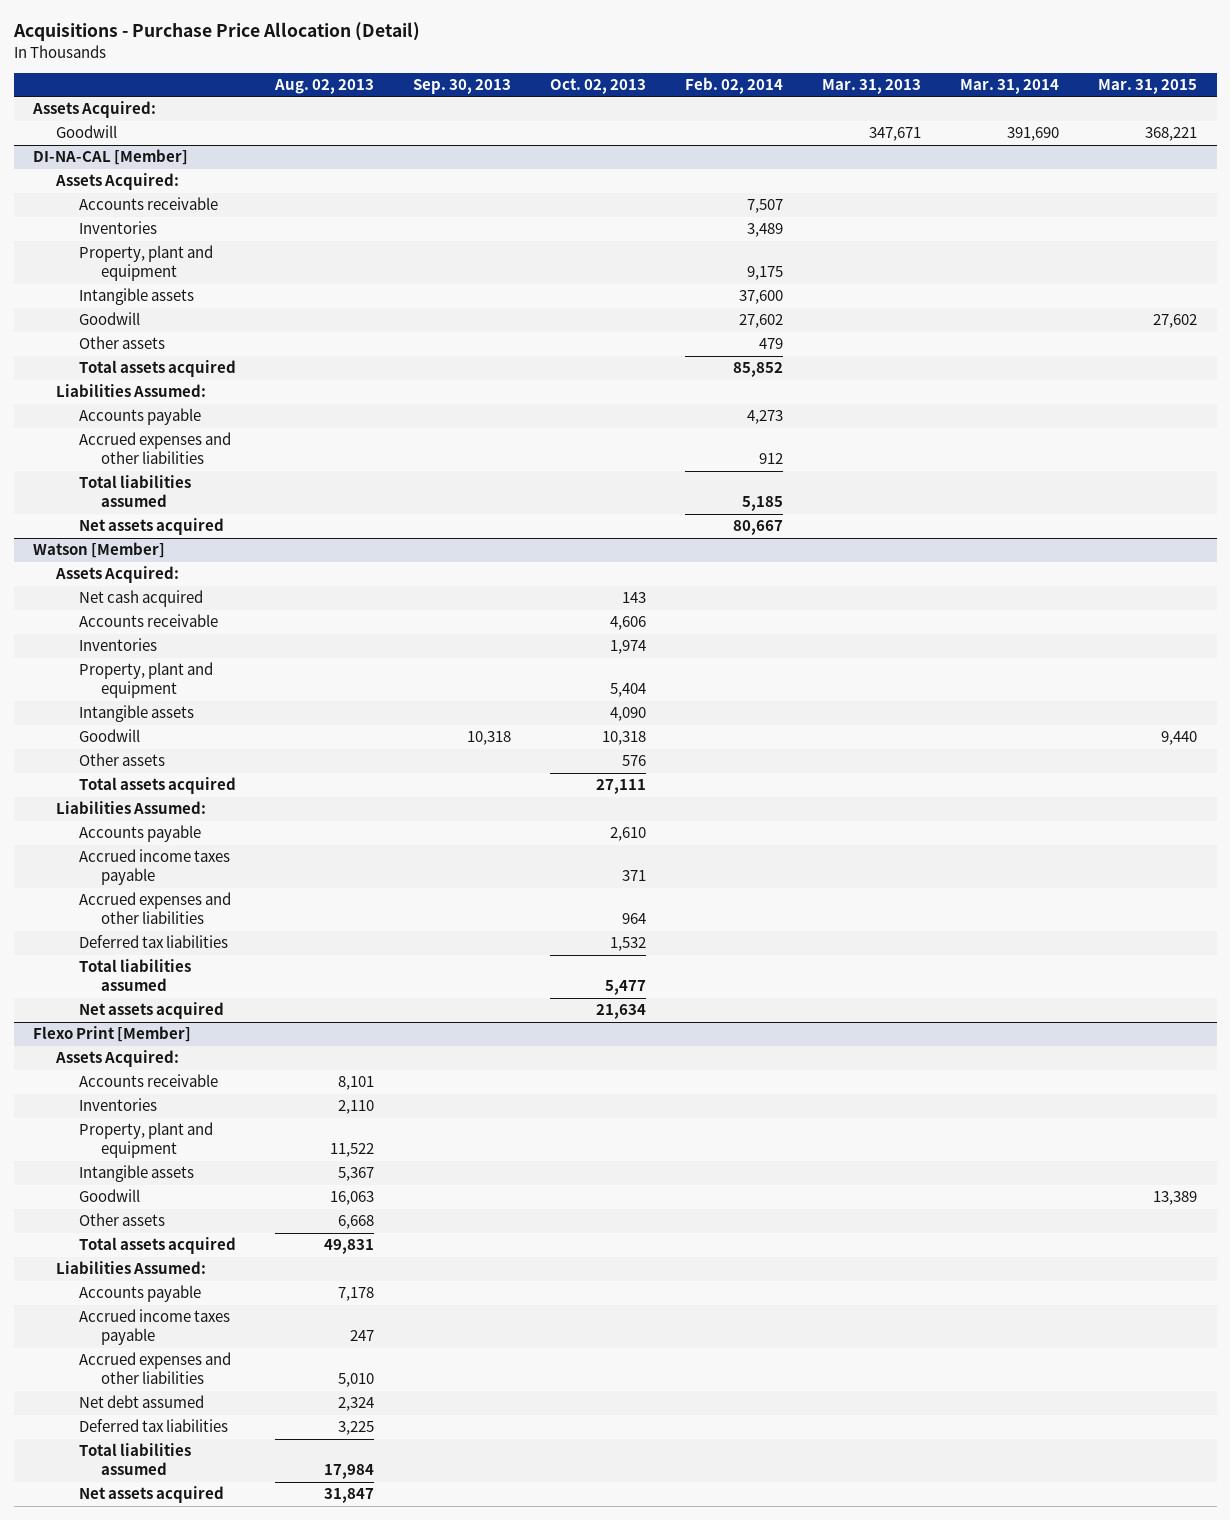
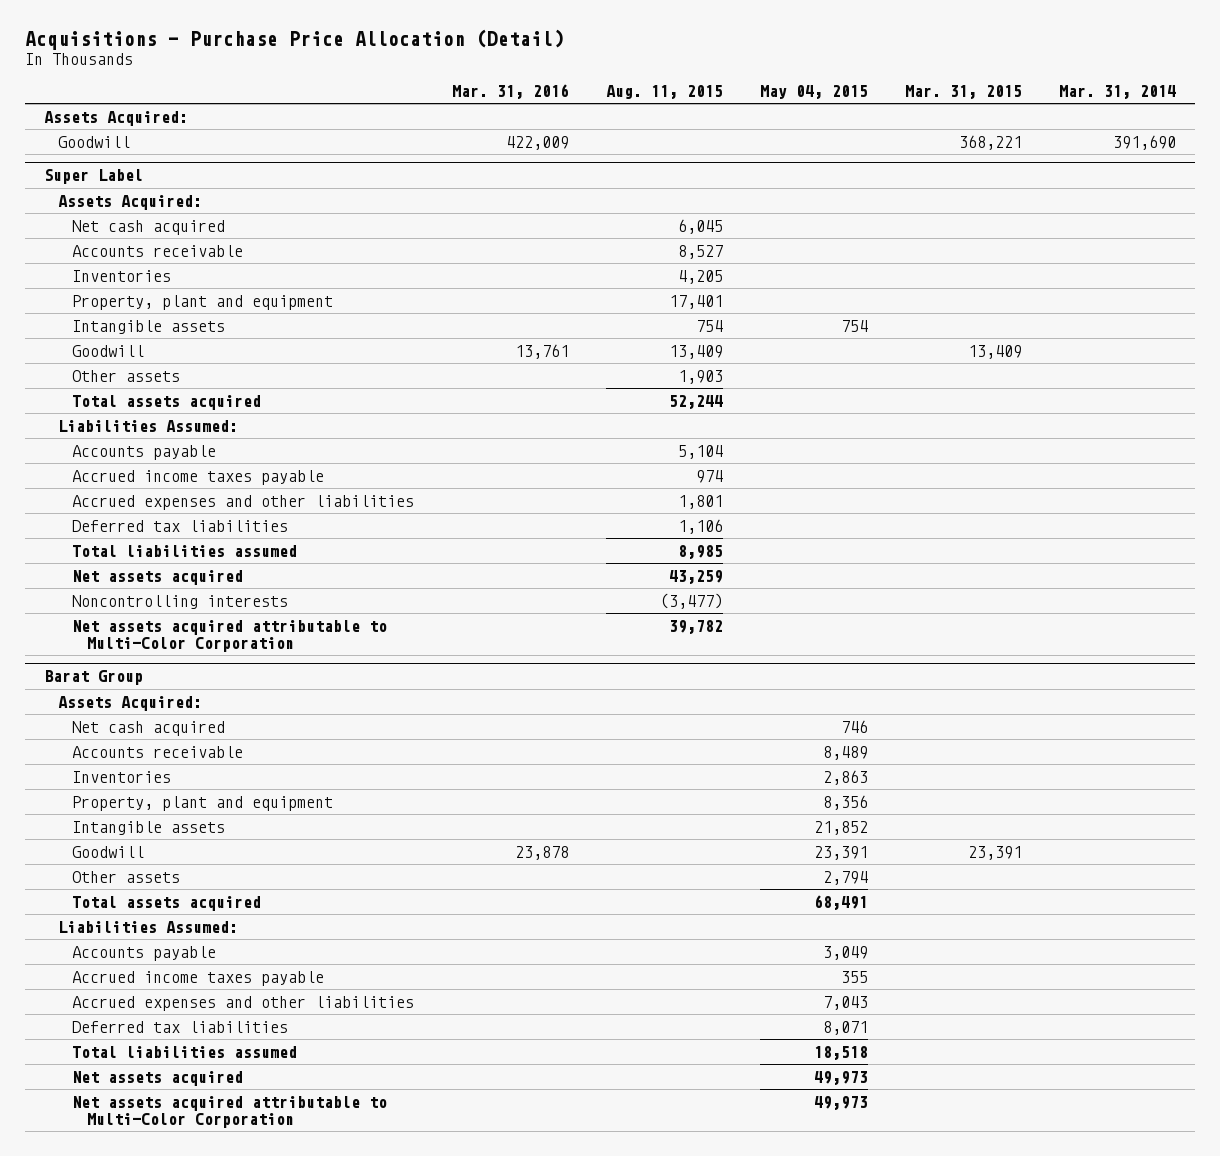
- | Aug. 02, 2013 | Sep. 30, 2013 | Oct. 02, 2013 | Feb. 02, 2014 | Mar. 31, 2013 | Mar. 31, 2014 | Mar. 31, 2015
+ | Mar. 31, 2016 | Aug. 11, 2015 | May 04, 2015 | Mar. 31, 2015 | Mar. 31, 2014
- DI-NA-CAL [Member]
- Assets Acquired:
- Accounts receivable | | | | 7,507 | | |
- Inventories | | | | 3,489 | | |
- Property, plant and equipment | | | | 9,175 | | |
- Intangible assets | | | | 37,600 | | |
- Goodwill | | | | 27,602 | | | 27,602
- Other assets | | | | 479 | | |
- Total assets acquired | | | | 85,852 | | |
- Liabilities Assumed:
- Accounts payable | | | | 4,273 | | |
- Accrued expenses and other liabilities | | | | 912 | | |
- Total liabilities assumed | | | | 5,185 | | |
- Net assets acquired | | | | 80,667 | | |
- Watson [Member]
- Assets Acquired:
- Net cash acquired | | | 143 | | | |
- Accounts receivable | | | 4,606 | | | |
- Inventories | | | 1,974 | | | |
- Property, plant and equipment | | | 5,404 | | | |
- Intangible assets | | | 4,090 | | | |
- Goodwill | | 10,318 | 10,318 | | | | 9,440
- Other assets | | | 576 | | | |
- Total assets acquired | | | 27,111 | | | |
- Liabilities Assumed:
- Accounts payable | | | 2,610 | | | |
- Accrued income taxes payable | | | 371 | | | |
- Accrued expenses and other liabilities | | | 964 | | | |
- Deferred tax liabilities | | | 1,532 | | | |
- Total liabilities assumed | | | 5,477 | | | |
- Net assets acquired | | | 21,634 | | | |
- Flexo Print [Member]
- Assets Acquired:
- Accounts receivable | 8,101 | | | | | |
- Inventories | 2,110 | | | | | |
- Property, plant and equipment | 11,522 | | | | | |
- Intangible assets | 5,367 | | | | | |
- Goodwill | 16,063 | | | | | | 13,389
- Other assets | 6,668 | | | | | |
- Total assets acquired | 49,831 | | | | | |
- Liabilities Assumed:
- Accounts payable | 7,178 | | | | | |
- Accrued income taxes payable | 247 | | | | | |
- Accrued expenses and other liabilities | 5,010 | | | | | |
- Net debt assumed | 2,324 | | | | | |
- Deferred tax liabilities | 3,225 | | | | | |
- Total liabilities assumed | 17,984 | | | | | |
- Net assets acquired | 31,847 | | | | | |
+ Super Label
+ Assets Acquired:
+ Net cash acquired | | 6,045 | | |
+ Accounts receivable | | 8,527 | | |
+ Inventories | | 4,205 | | |
+ Property, plant and equipment | | 17,401 | | |
+ Intangible assets | | 754 | 754 | |
+ Goodwill | 13,761 | 13,409 | | 13,409 |
+ Other assets | | 1,903 | | |
+ Total assets acquired | | 52,244 | | |
+ Liabilities Assumed:
+ Accounts payable | | 5,104 | | |
+ Accrued income taxes payable | | 974 | | |
+ Accrued expenses and other liabilities | | 1,801 | | |
+ Deferred tax liabilities | | 1,106 | | |
+ Total liabilities assumed | | 8,985 | | |
+ Net assets acquired | | 43,259 | | |
+ Noncontrolling interests | | (3,477) | | |
+ Net assets acquired attributable to Multi-Color Corporation | | 39,782 | | |
+ Barat Group
+ Assets Acquired:
+ Net cash acquired | | | 746 | |
+ Accounts receivable | | | 8,489 | |
+ Inventories | | | 2,863 | |
+ Property, plant and equipment | | | 8,356 | |
+ Intangible assets | | | 21,852 | |
+ Goodwill | 23,878 | | 23,391 | 23,391 |
+ Other assets | | | 2,794 | |
+ Total assets acquired | | | 68,491 | |
+ Liabilities Assumed:
+ Accounts payable | | | 3,049 | |
+ Accrued income taxes payable | | | 355 | |
+ Accrued expenses and other liabilities | | | 7,043 | |
+ Deferred tax liabilities | | | 8,071 | |
+ Total liabilities assumed | | | 18,518 | |
+ Net assets acquired | | | 49,973 | |
+ Net assets acquired attributable to Multi-Color Corporation | | | 49,973 | |

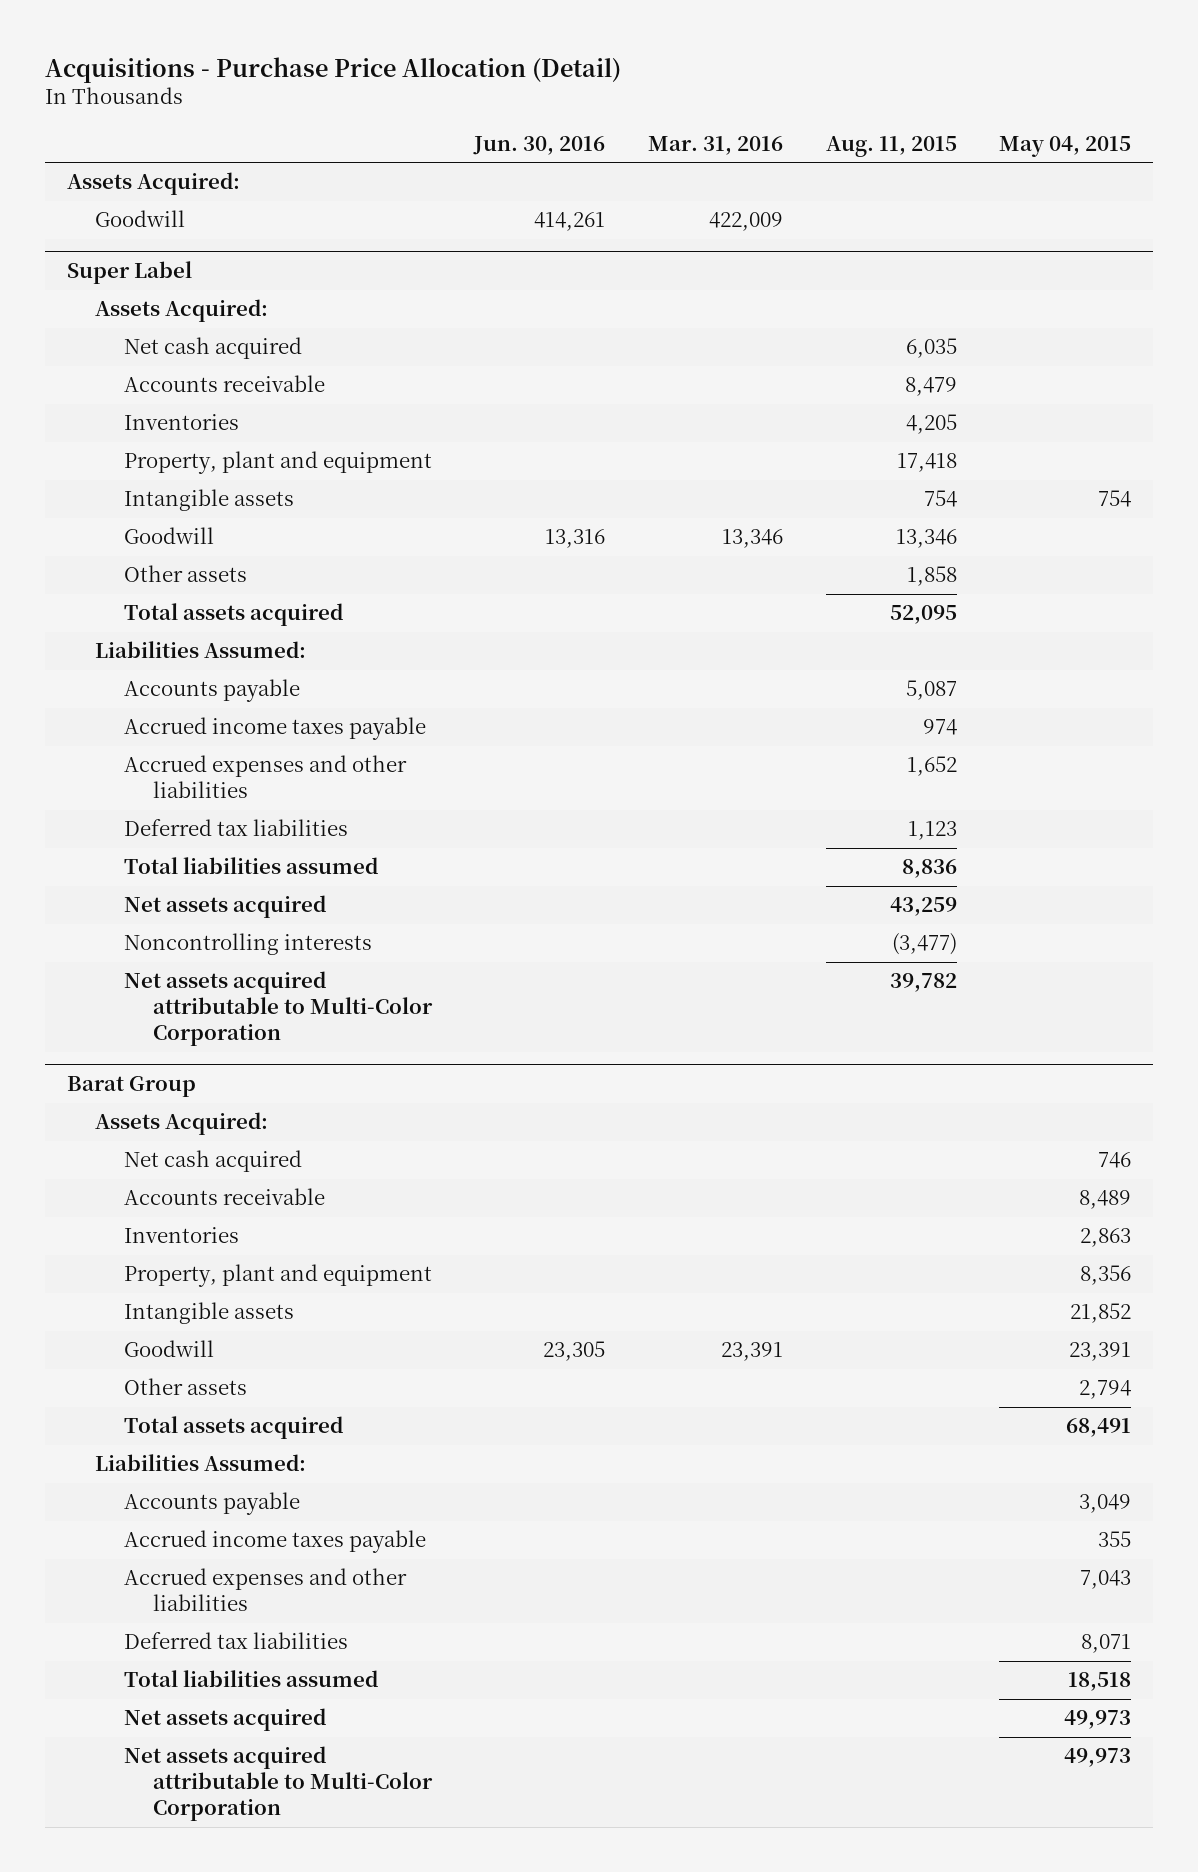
- | Mar. 31, 2016 | Aug. 11, 2015 | May 04, 2015 | Mar. 31, 2015 | Mar. 31, 2014
+ | Jun. 30, 2016 | Mar. 31, 2016 | Aug. 11, 2015 | May 04, 2015
@ Super Label
- Net cash acquired | | 6,045 | | |
- Accounts receivable | | 8,527 | | |
+ Net cash acquired | | | 6,035 |
+ Accounts receivable | | | 8,479 |
- Property, plant and equipment | | 17,401 | | |
+ Property, plant and equipment | | | 17,418 |
- Goodwill | 13,761 | 13,409 | | 13,409 |
- Other assets | | 1,903 | | |
- Total assets acquired | | 52,244 | | |
+ Goodwill | 13,316 | 13,346 | 13,346 |
+ Other assets | | | 1,858 |
+ Total assets acquired | | | 52,095 |
- Accounts payable | | 5,104 | | |
+ Accounts payable | | | 5,087 |
- Accrued expenses and other liabilities | | 1,801 | | |
- Deferred tax liabilities | | 1,106 | | |
- Total liabilities assumed | | 8,985 | | |
+ Accrued expenses and other liabilities | | | 1,652 |
+ Deferred tax liabilities | | | 1,123 |
+ Total liabilities assumed | | | 8,836 |
@ Barat Group
- Goodwill | 23,878 | | 23,391 | 23,391 |
+ Goodwill | 23,305 | 23,391 | | 23,391

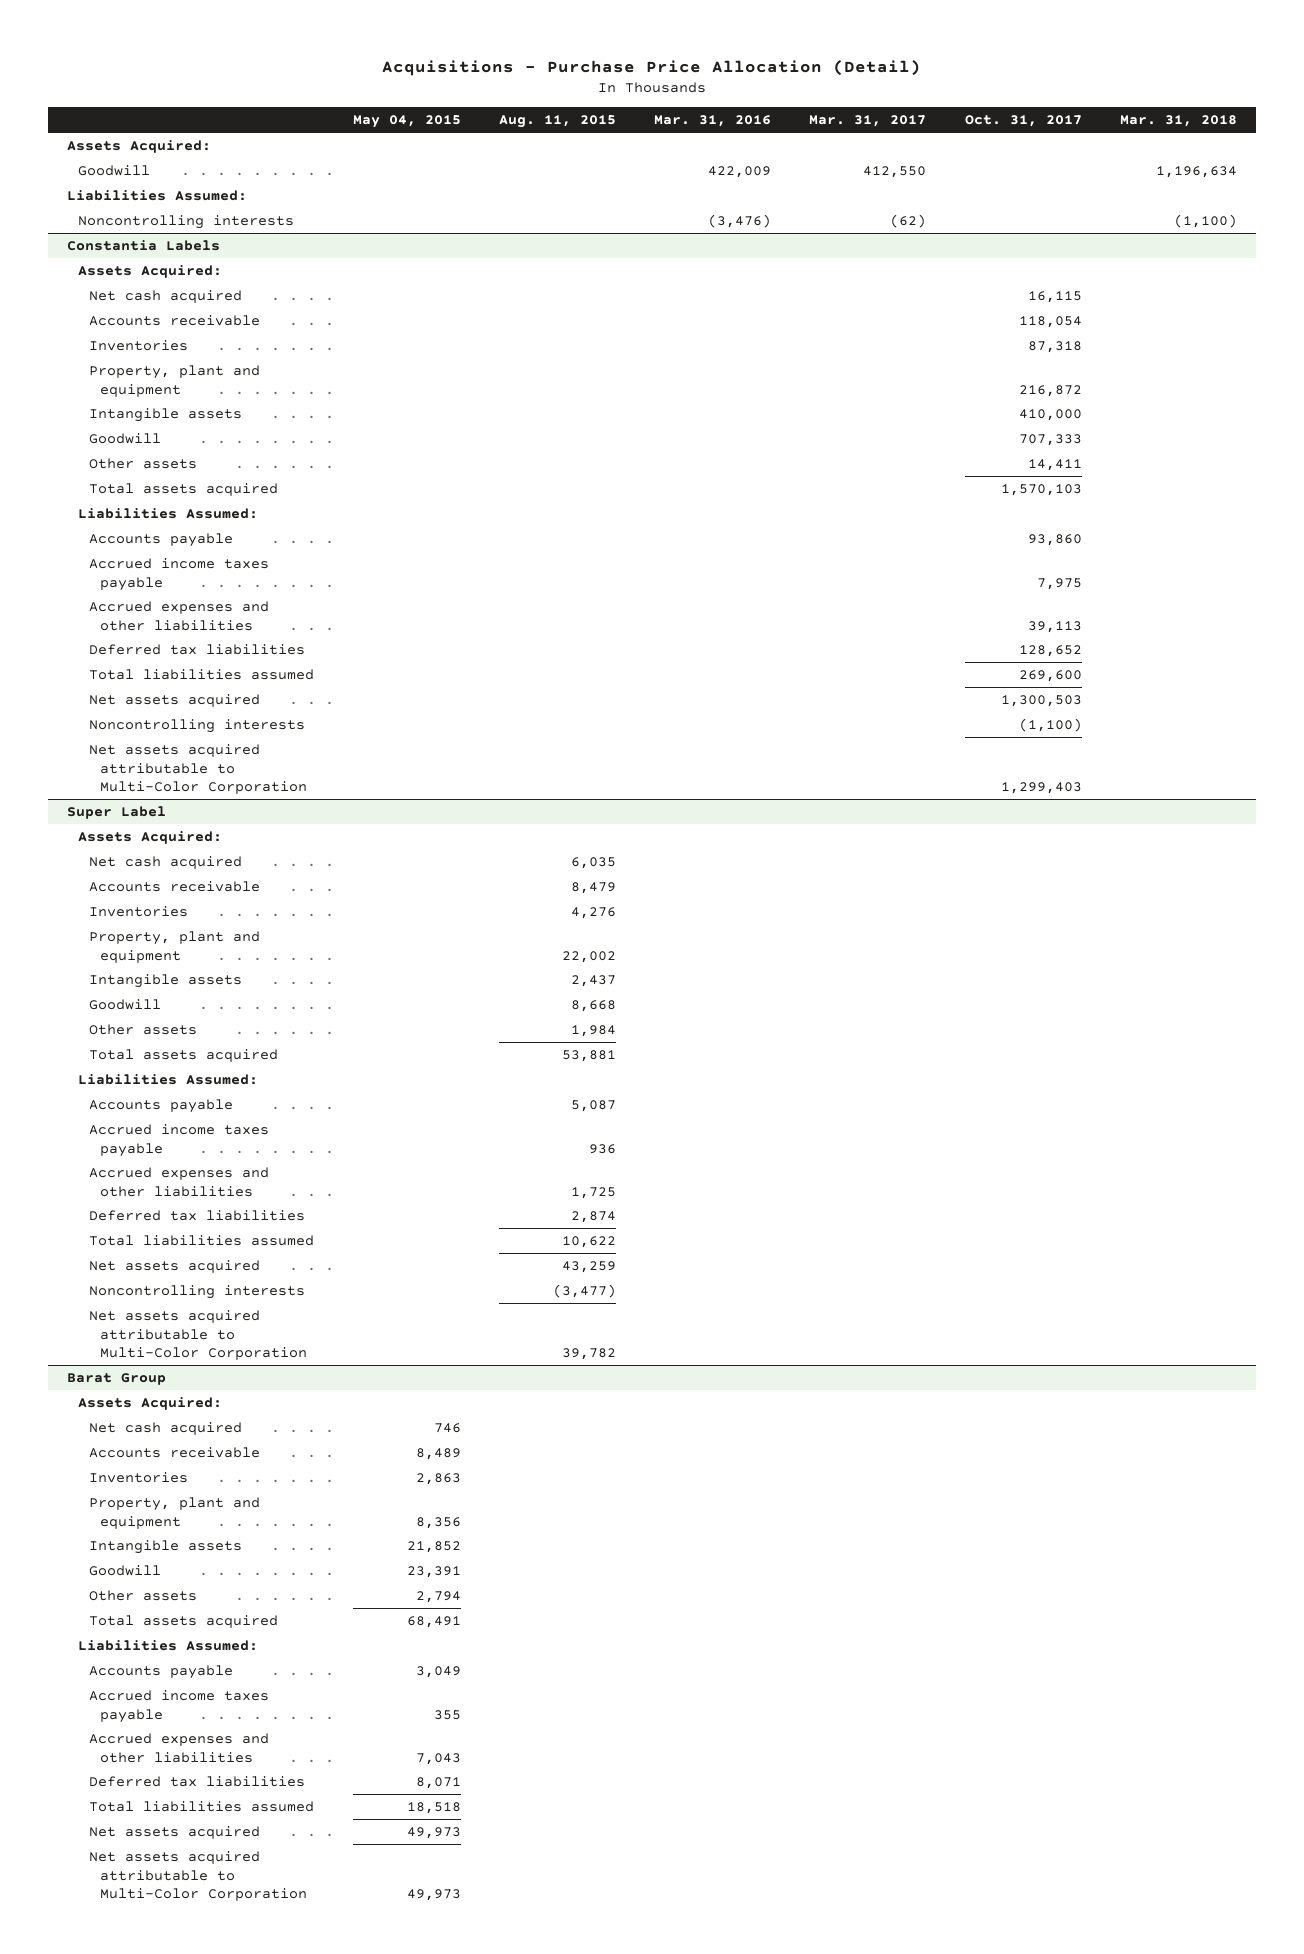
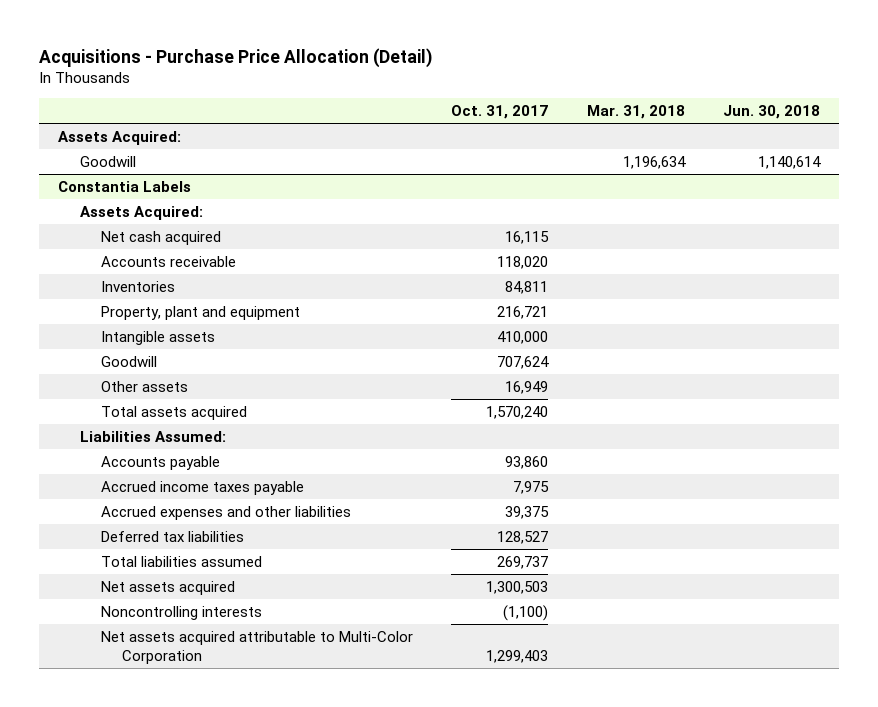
- | May 04, 2015 | Aug. 11, 2015 | Mar. 31, 2016 | Mar. 31, 2017 | Oct. 31, 2017 | Mar. 31, 2018
+ | Oct. 31, 2017 | Mar. 31, 2018 | Jun. 30, 2018
- Liabilities Assumed:
- Noncontrolling interests | | | (3,476) | (62) | | (1,100)
@ Constantia Labels
- Accounts receivable | | | | | 118,054 |
- Inventories | | | | | 87,318 |
- Property, plant and equipment | | | | | 216,872 |
+ Accounts receivable | 118,020 | |
+ Inventories | 84,811 | |
+ Property, plant and equipment | 216,721 | |
- Goodwill | | | | | 707,333 |
- Other assets | | | | | 14,411 |
- Total assets acquired | | | | | 1,570,103 |
+ Goodwill | 707,624 | |
+ Other assets | 16,949 | |
+ Total assets acquired | 1,570,240 | |
- Accrued expenses and other liabilities | | | | | 39,113 |
- Deferred tax liabilities | | | | | 128,652 |
- Total liabilities assumed | | | | | 269,600 |
+ Accrued expenses and other liabilities | 39,375 | |
+ Deferred tax liabilities | 128,527 | |
+ Total liabilities assumed | 269,737 | |
- Super Label
- Assets Acquired:
- Net cash acquired | | 6,035 | | | |
- Accounts receivable | | 8,479 | | | |
- Inventories | | 4,276 | | | |
- Property, plant and equipment | | 22,002 | | | |
- Intangible assets | | 2,437 | | | |
- Goodwill | | 8,668 | | | |
- Other assets | | 1,984 | | | |
- Total assets acquired | | 53,881 | | | |
- Liabilities Assumed:
- Accounts payable | | 5,087 | | | |
- Accrued income taxes payable | | 936 | | | |
- Accrued expenses and other liabilities | | 1,725 | | | |
- Deferred tax liabilities | | 2,874 | | | |
- Total liabilities assumed | | 10,622 | | | |
- Net assets acquired | | 43,259 | | | |
- Noncontrolling interests | | (3,477) | | | |
- Net assets acquired attributable to Multi-Color Corporation | | 39,782 | | | |
- Barat Group
- Assets Acquired:
- Net cash acquired | 746 | | | | |
- Accounts receivable | 8,489 | | | | |
- Inventories | 2,863 | | | | |
- Property, plant and equipment | 8,356 | | | | |
- Intangible assets | 21,852 | | | | |
- Goodwill | 23,391 | | | | |
- Other assets | 2,794 | | | | |
- Total assets acquired | 68,491 | | | | |
- Liabilities Assumed:
- Accounts payable | 3,049 | | | | |
- Accrued income taxes payable | 355 | | | | |
- Accrued expenses and other liabilities | 7,043 | | | | |
- Deferred tax liabilities | 8,071 | | | | |
- Total liabilities assumed | 18,518 | | | | |
- Net assets acquired | 49,973 | | | | |
- Net assets acquired attributable to Multi-Color Corporation | 49,973 | | | | |

